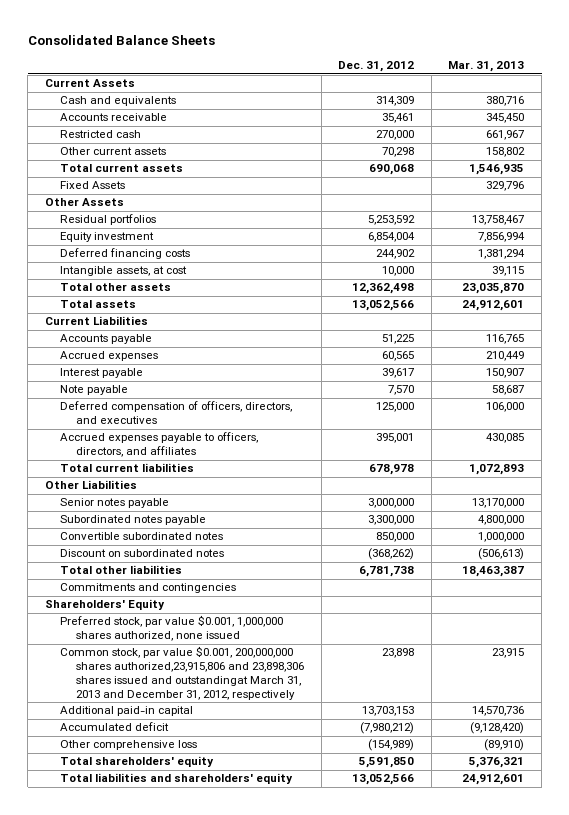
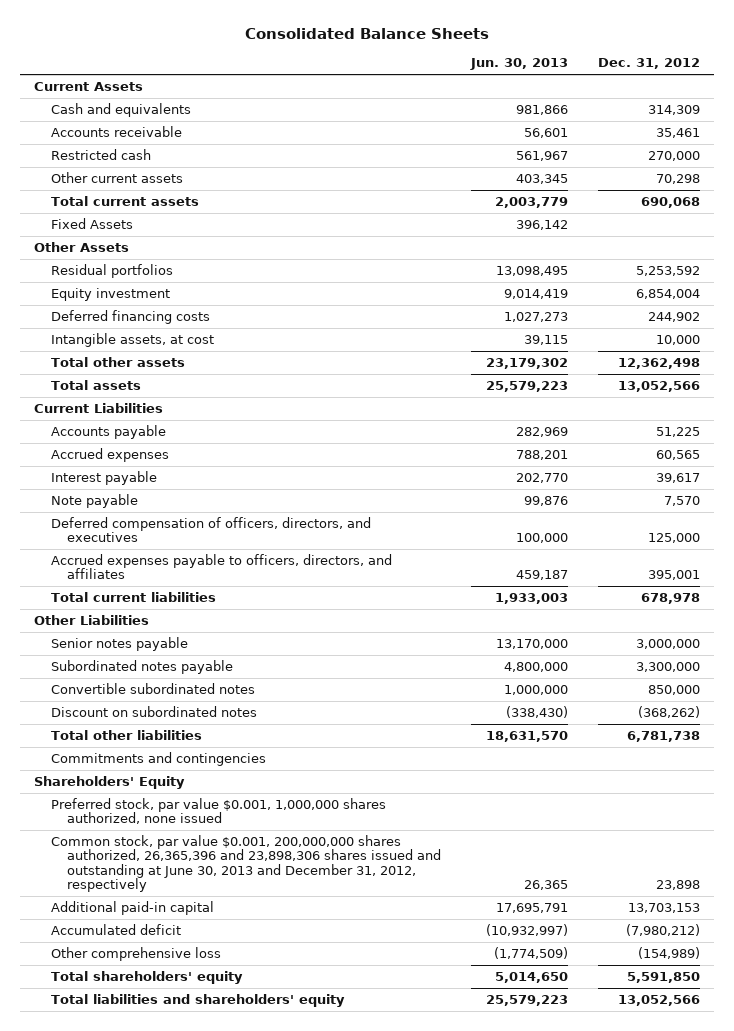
- | Dec. 31, 2012 | Mar. 31, 2013
+ | Jun. 30, 2013 | Dec. 31, 2012
- Common stock, par value $0.001, 200,000,000 shares authorized,23,915,806 and 23,898,306 shares issued and outstandingat March 31, 2013 and December 31, 2012, respectively | 23,898 | 23,915
+ Common stock, par value $0.001, 200,000,000 shares authorized, 26,365,396 and 23,898,306 shares issued and outstanding at June 30, 2013 and December 31, 2012, respectively | 26,365 | 23,898

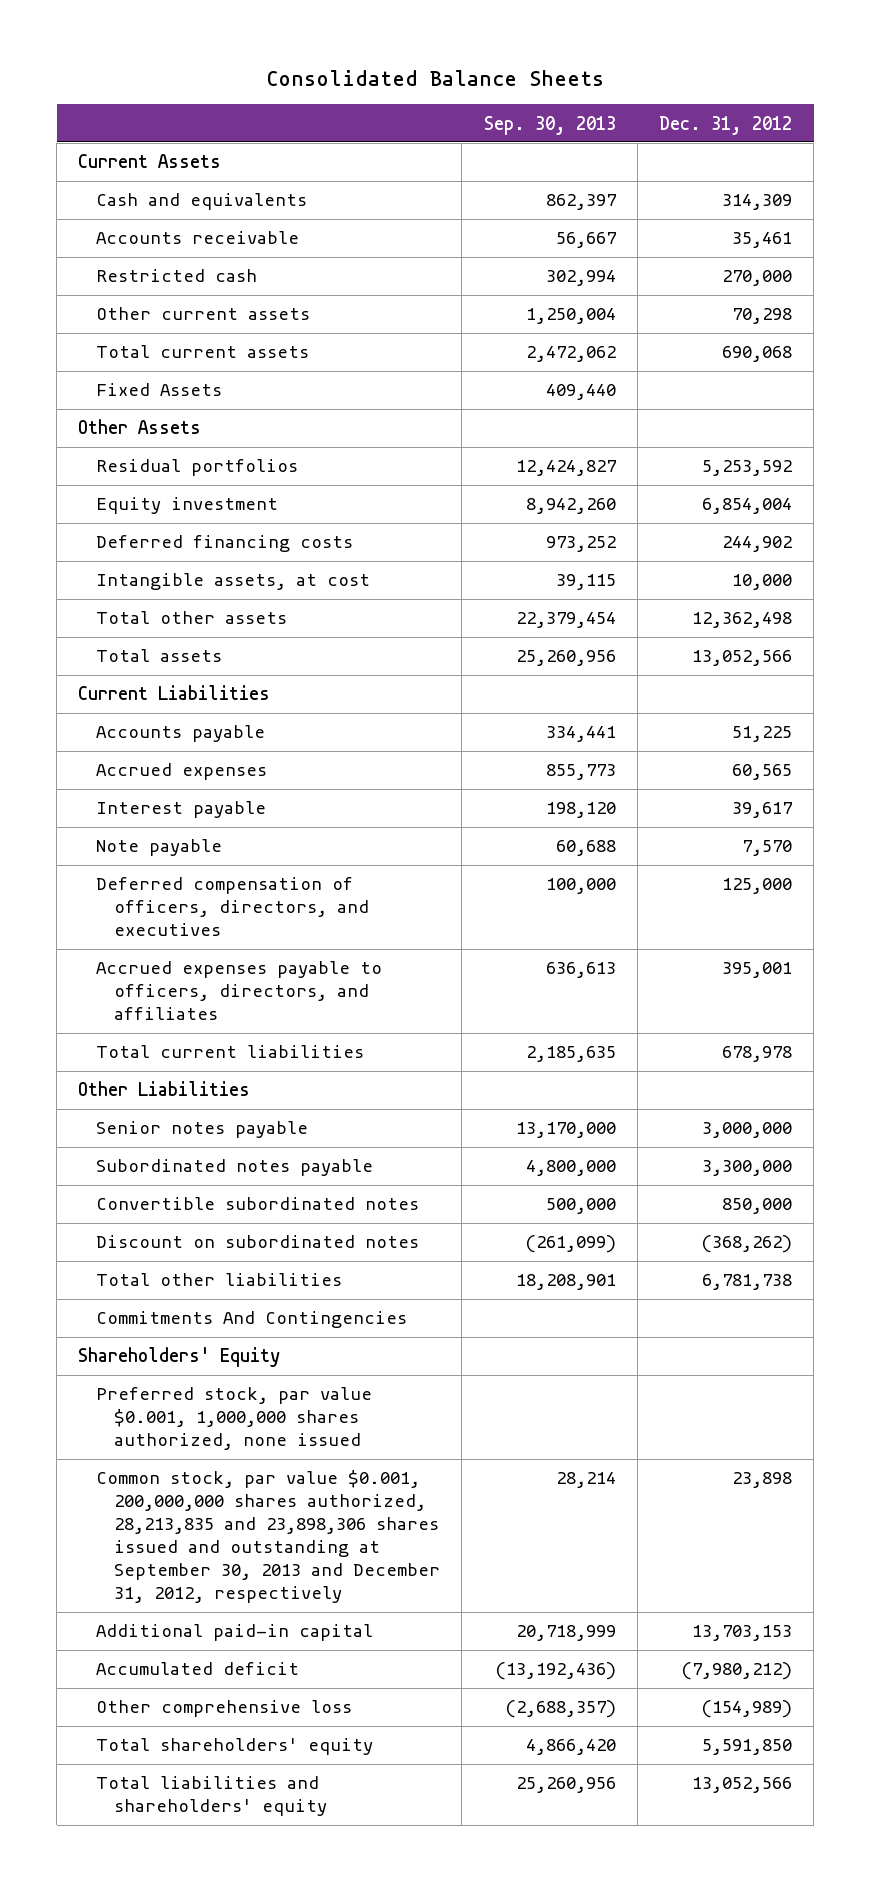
- | Jun. 30, 2013 | Dec. 31, 2012
+ | Sep. 30, 2013 | Dec. 31, 2012
- Commitments and contingencies
+ Commitments And Contingencies
- Common stock, par value $0.001, 200,000,000 shares authorized, 26,365,396 and 23,898,306 shares issued and outstanding at June 30, 2013 and December 31, 2012, respectively | 26,365 | 23,898
+ Common stock, par value $0.001, 200,000,000 shares authorized, 28,213,835 and 23,898,306 shares issued and outstanding at September 30, 2013 and December 31, 2012, respectively | 28,214 | 23,898

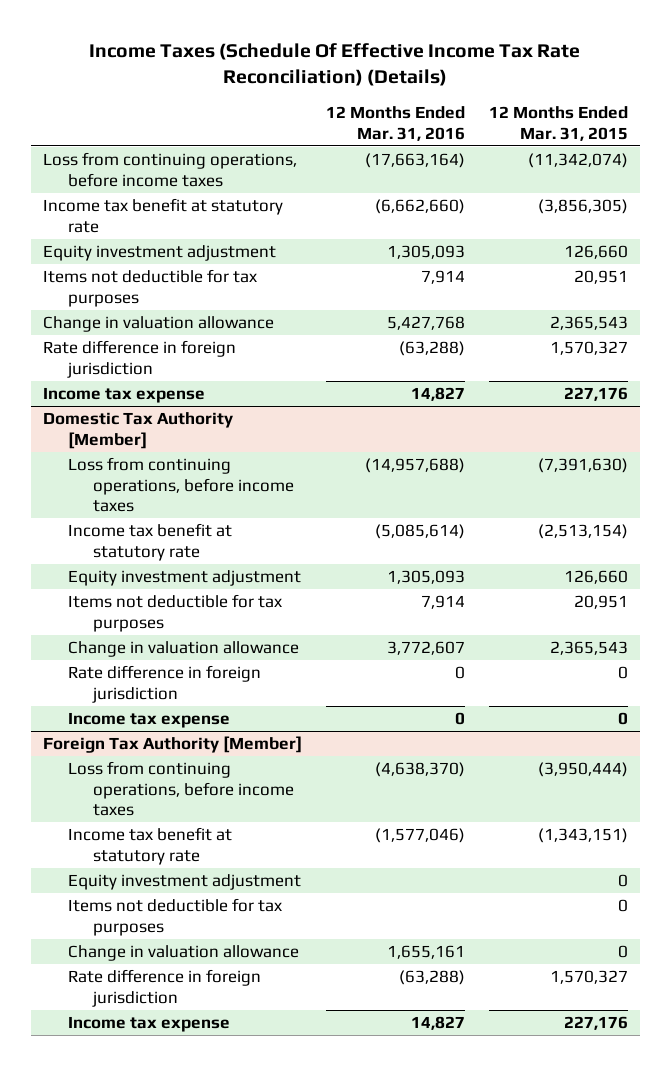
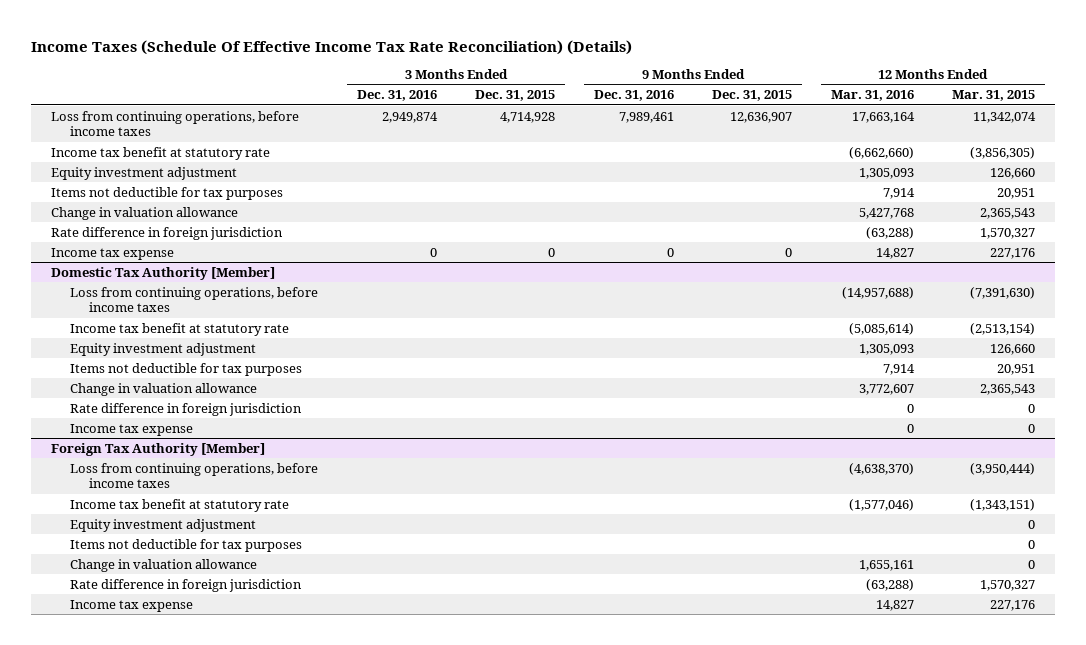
- | 12 Months Ended Mar. 31, 2016 | 12 Months Ended Mar. 31, 2015
+ | 3 Months Ended Dec. 31, 2016 | 3 Months Ended Dec. 31, 2015 | 9 Months Ended Dec. 31, 2016 | 9 Months Ended Dec. 31, 2015 | 12 Months Ended Mar. 31, 2016 | 12 Months Ended Mar. 31, 2015
- Loss from continuing operations, before income taxes | (17,663,164) | (11,342,074)
+ Loss from continuing operations, before income taxes | 2,949,874 | 4,714,928 | 7,989,461 | 12,636,907 | 17,663,164 | 11,342,074

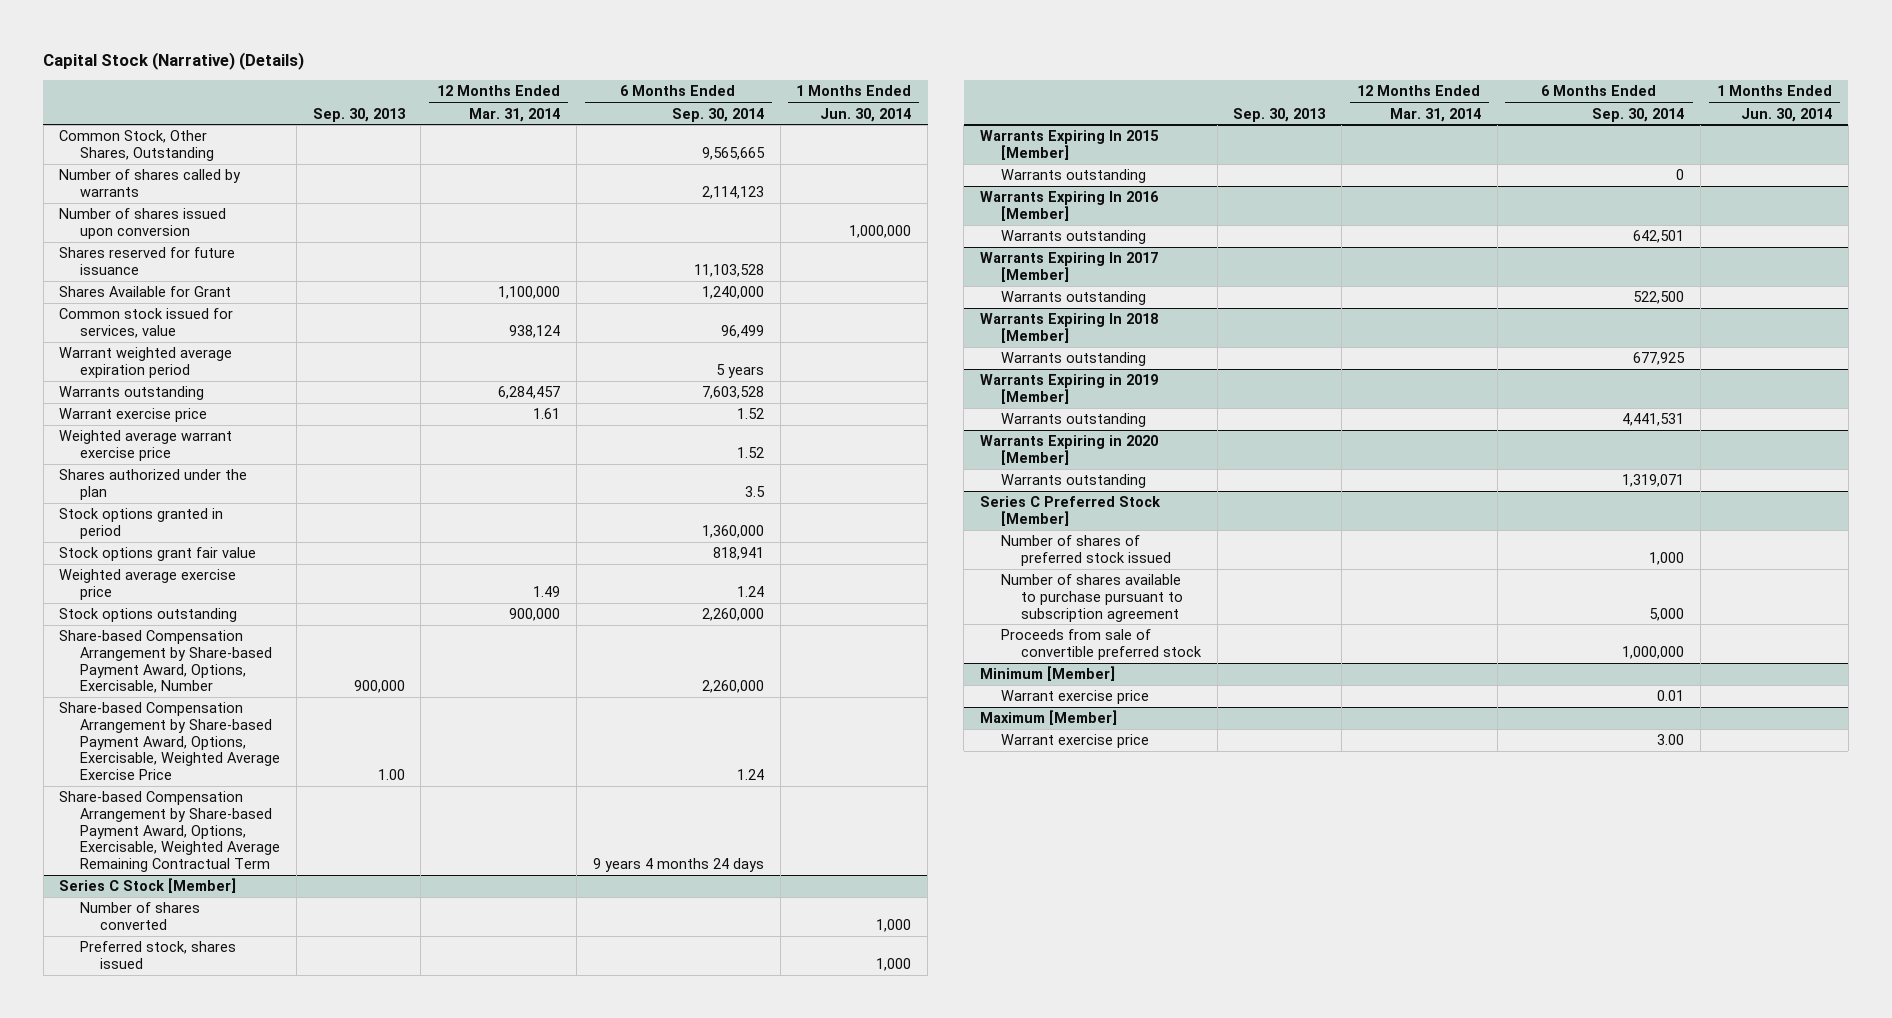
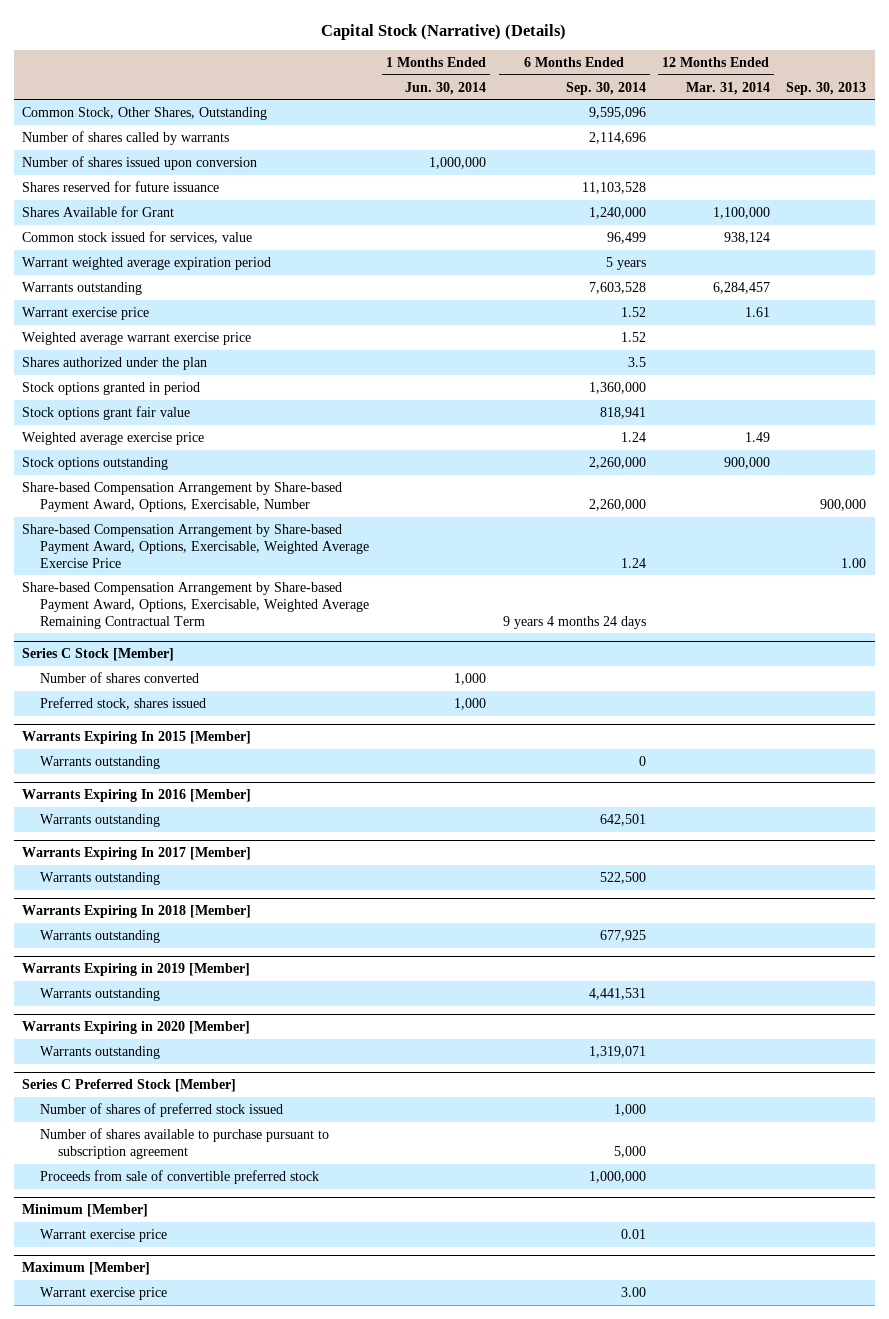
- | Sep. 30, 2013 | 12 Months Ended Mar. 31, 2014 | 6 Months Ended Sep. 30, 2014 | 1 Months Ended Jun. 30, 2014
+ | 1 Months Ended Jun. 30, 2014 | 6 Months Ended Sep. 30, 2014 | 12 Months Ended Mar. 31, 2014 | Sep. 30, 2013
- Common Stock, Other Shares, Outstanding | | | 9,565,665 |
- Number of shares called by warrants | | | 2,114,123 |
+ Common Stock, Other Shares, Outstanding | | 9,595,096 | |
+ Number of shares called by warrants | | 2,114,696 | |

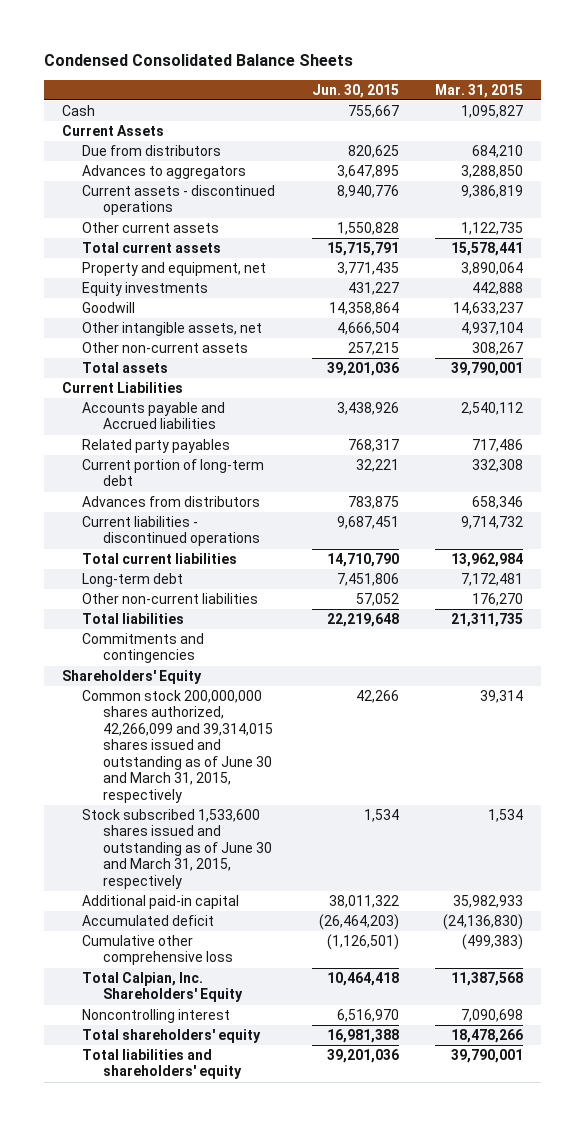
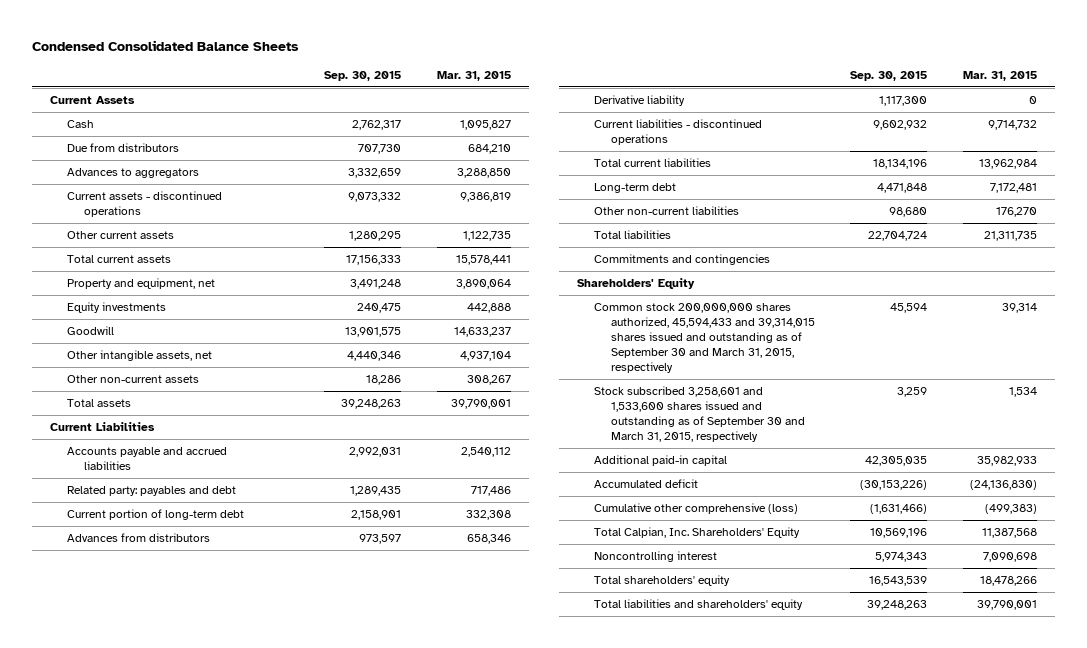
- | Jun. 30, 2015 | Mar. 31, 2015
+ | Sep. 30, 2015 | Mar. 31, 2015
moved down: Cash | 2,762,317 | 1,095,827
- Accounts payable and Accrued liabilities | 3,438,926 | 2,540,112
- Related party payables | 768,317 | 717,486
+ Accounts payable and accrued liabilities | 2,992,031 | 2,540,112
+ Related party: payables and debt | 1,289,435 | 717,486
+ Derivative liability | 1,117,300 | 0
- Common stock 200,000,000 shares authorized, 42,266,099 and 39,314,015 shares issued and outstanding as of June 30 and March 31, 2015, respectively | 42,266 | 39,314
- Stock subscribed 1,533,600 shares issued and outstanding as of June 30 and March 31, 2015, respectively | 1,534 | 1,534
+ Common stock 200,000,000 shares authorized, 45,594,433 and 39,314,015 shares issued and outstanding as of September 30 and March 31, 2015, respectively | 45,594 | 39,314
+ Stock subscribed 3,258,601 and 1,533,600 shares issued and outstanding as of September 30 and March 31, 2015, respectively | 3,259 | 1,534
- Cumulative other comprehensive loss | (1,126,501) | (499,383)
+ Cumulative other comprehensive (loss) | (1,631,466) | (499,383)

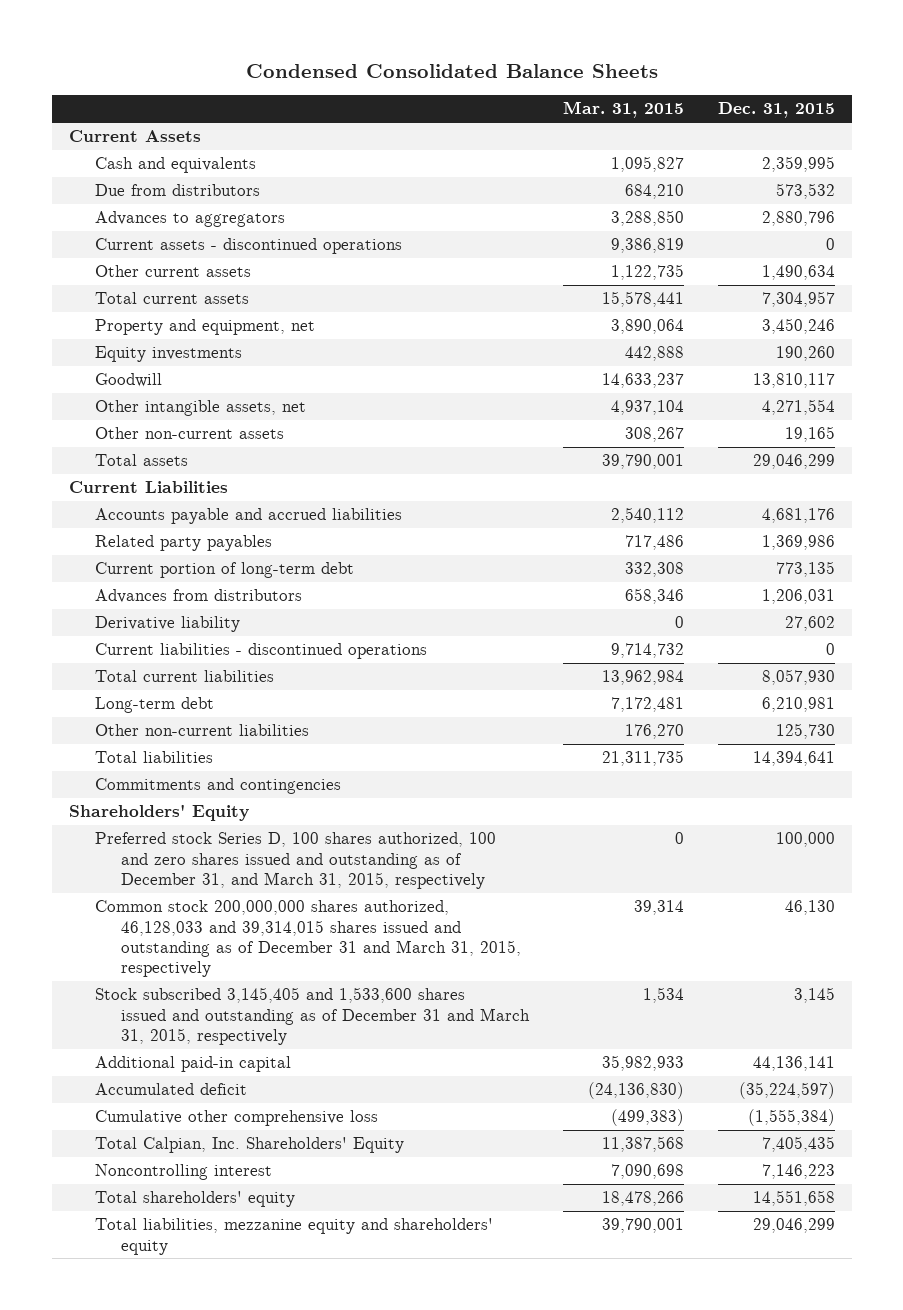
- | Sep. 30, 2015 | Mar. 31, 2015
+ | Mar. 31, 2015 | Dec. 31, 2015
- Cash | 2,762,317 | 1,095,827
+ Cash and equivalents | 1,095,827 | 2,359,995
- Related party: payables and debt | 1,289,435 | 717,486
+ Related party payables | 717,486 | 1,369,986
- Common stock 200,000,000 shares authorized, 45,594,433 and 39,314,015 shares issued and outstanding as of September 30 and March 31, 2015, respectively | 45,594 | 39,314
- Stock subscribed 3,258,601 and 1,533,600 shares issued and outstanding as of September 30 and March 31, 2015, respectively | 3,259 | 1,534
+ Preferred stock Series D, 100 shares authorized, 100 and zero shares issued and outstanding as of December 31, and March 31, 2015, respectively | 0 | 100,000
+ Common stock 200,000,000 shares authorized, 46,128,033 and 39,314,015 shares issued and outstanding as of December 31 and March 31, 2015, respectively | 39,314 | 46,130
+ Stock subscribed 3,145,405 and 1,533,600 shares issued and outstanding as of December 31 and March 31, 2015, respectively | 1,534 | 3,145
- Cumulative other comprehensive (loss) | (1,631,466) | (499,383)
+ Cumulative other comprehensive loss | (499,383) | (1,555,384)
- Total liabilities and shareholders' equity | 39,248,263 | 39,790,001
+ Total liabilities, mezzanine equity and shareholders' equity | 39,790,001 | 29,046,299

